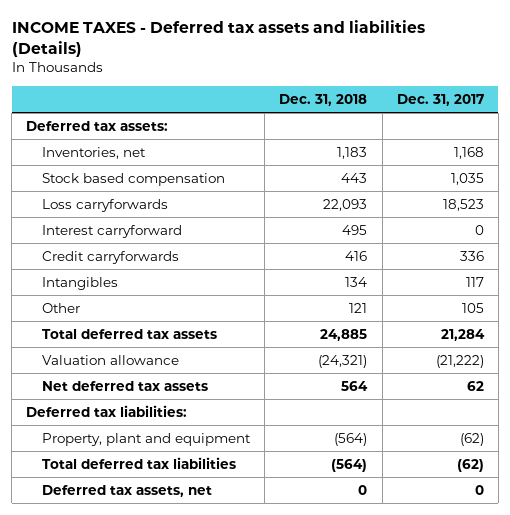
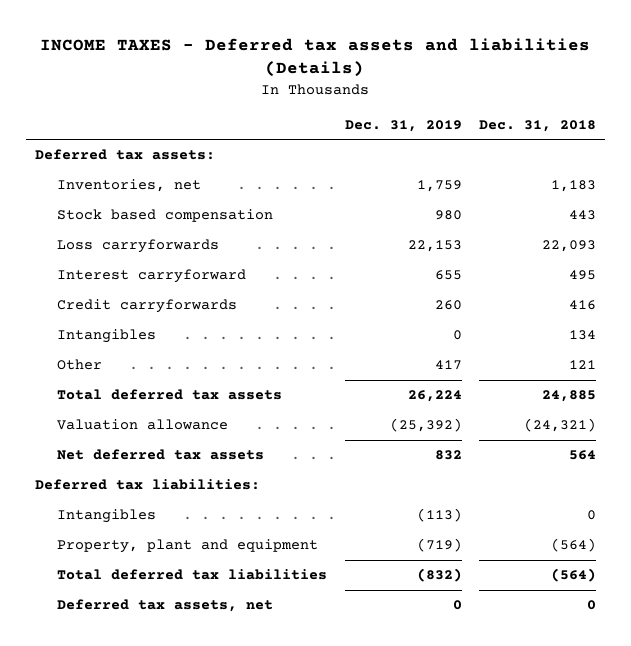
- | Dec. 31, 2018 | Dec. 31, 2017
+ | Dec. 31, 2019 | Dec. 31, 2018
+ Intangibles | (113) | 0

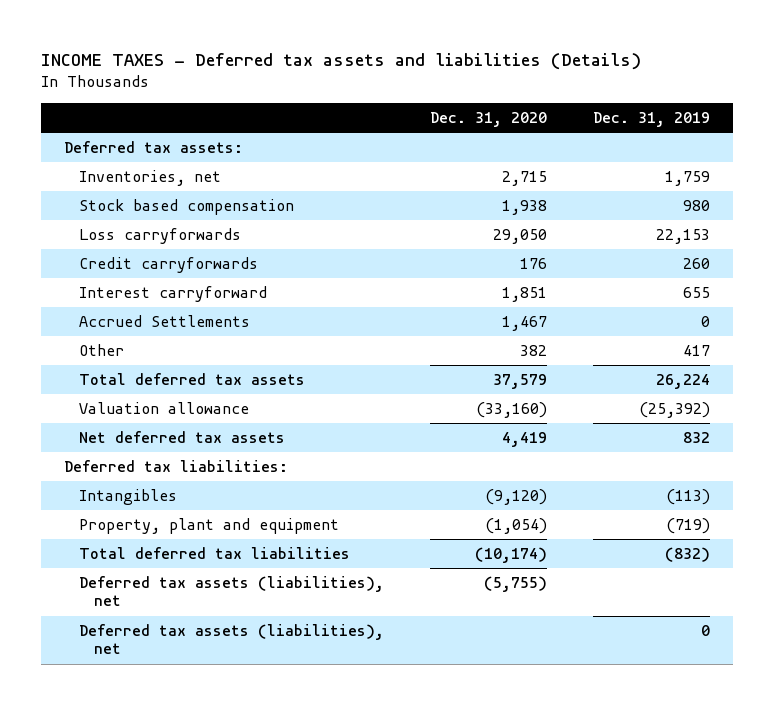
- | Dec. 31, 2019 | Dec. 31, 2018
+ | Dec. 31, 2020 | Dec. 31, 2019
- Intangibles | 0 | 134
moved down: Interest carryforward | 1,851 | 655
+ Accrued Settlements | 1,467 | 0
- Deferred tax assets, net | 0 | 0
+ Deferred tax assets (liabilities), net | (5,755) |
+ Deferred tax assets (liabilities), net | | 0

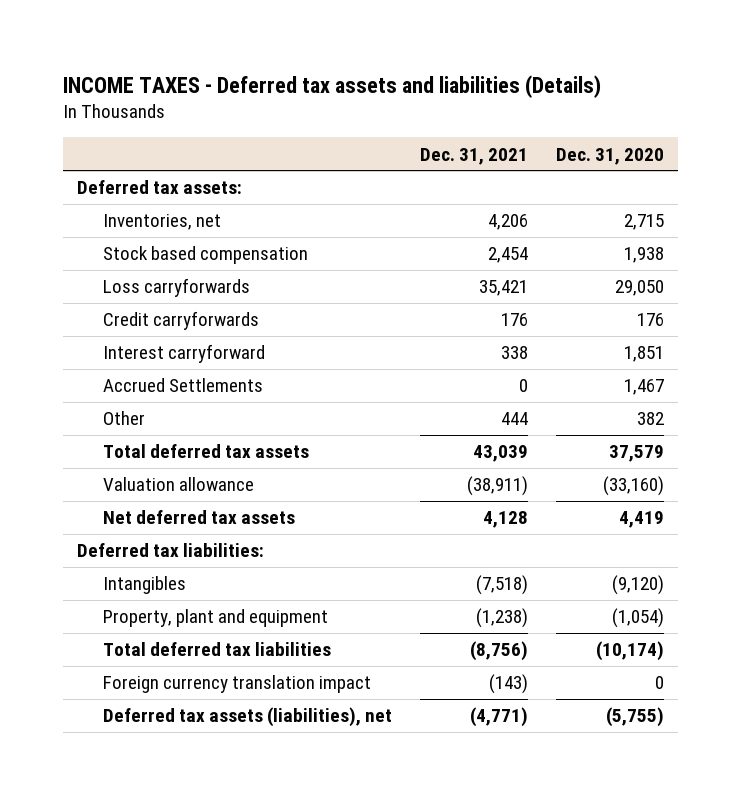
- | Dec. 31, 2020 | Dec. 31, 2019
+ | Dec. 31, 2021 | Dec. 31, 2020
+ Foreign currency translation impact | (143) | 0
- Deferred tax assets (liabilities), net | | 0

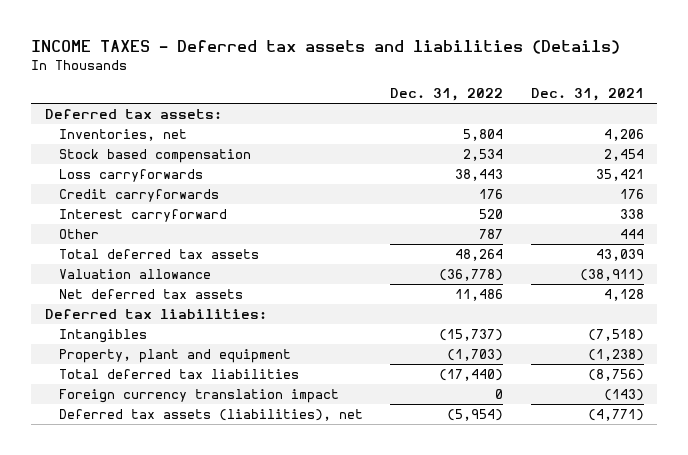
- | Dec. 31, 2021 | Dec. 31, 2020
+ | Dec. 31, 2022 | Dec. 31, 2021
- Accrued Settlements | 0 | 1,467

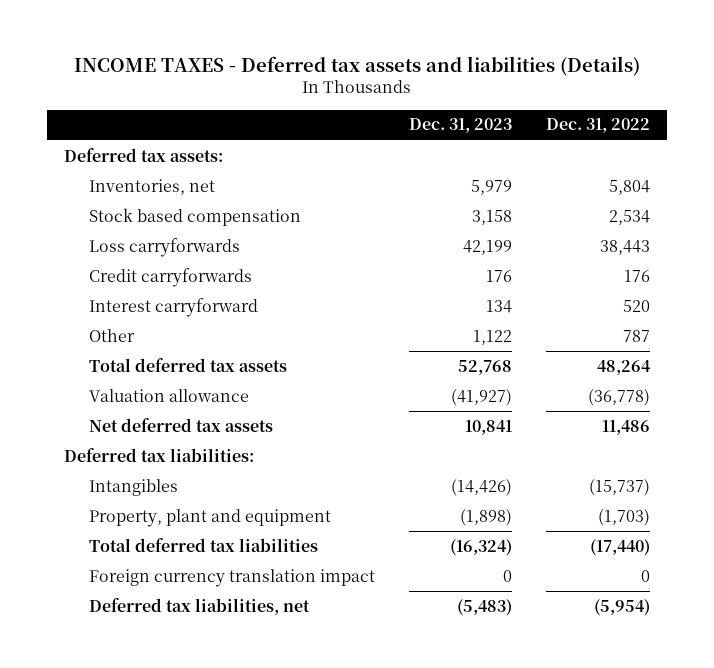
- | Dec. 31, 2022 | Dec. 31, 2021
+ | Dec. 31, 2023 | Dec. 31, 2022
- Deferred tax assets (liabilities), net | (5,954) | (4,771)
+ Deferred tax liabilities, net | (5,483) | (5,954)

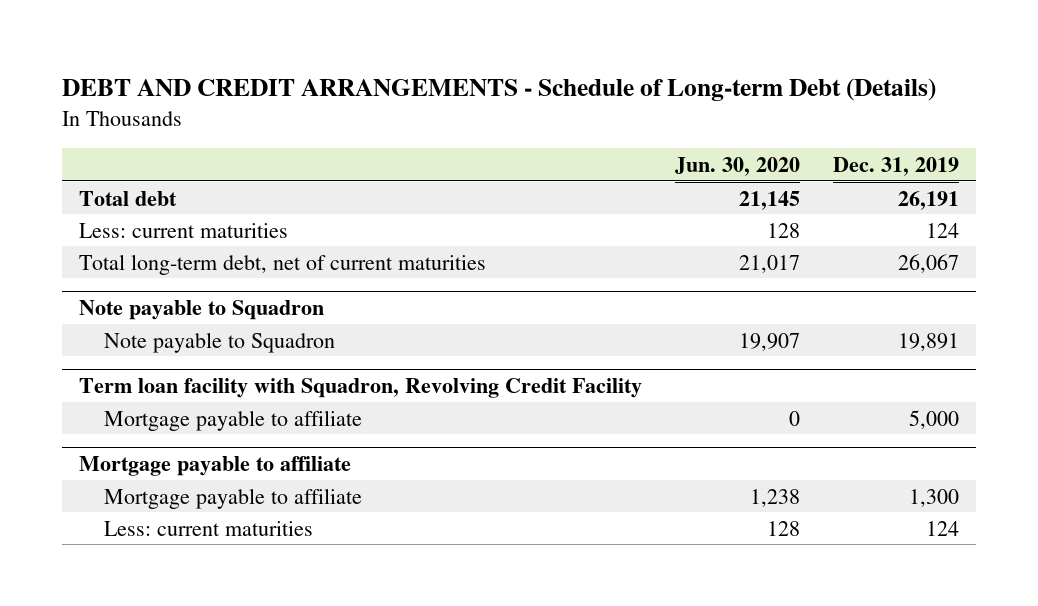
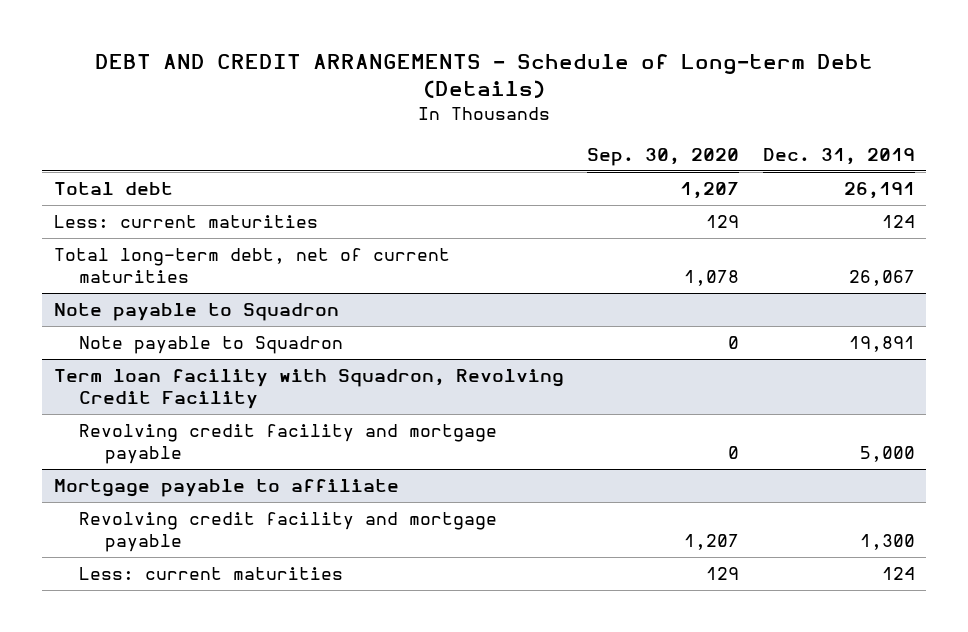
- | Jun. 30, 2020 | Dec. 31, 2019
+ | Sep. 30, 2020 | Dec. 31, 2019
@ Term loan facility with Squadron, Revolving Credit Facility
- Mortgage payable to affiliate | 0 | 5,000
+ Revolving credit facility and mortgage payable | 0 | 5,000
@ Mortgage payable to affiliate
- Mortgage payable to affiliate | 1,238 | 1,300
+ Revolving credit facility and mortgage payable | 1,207 | 1,300

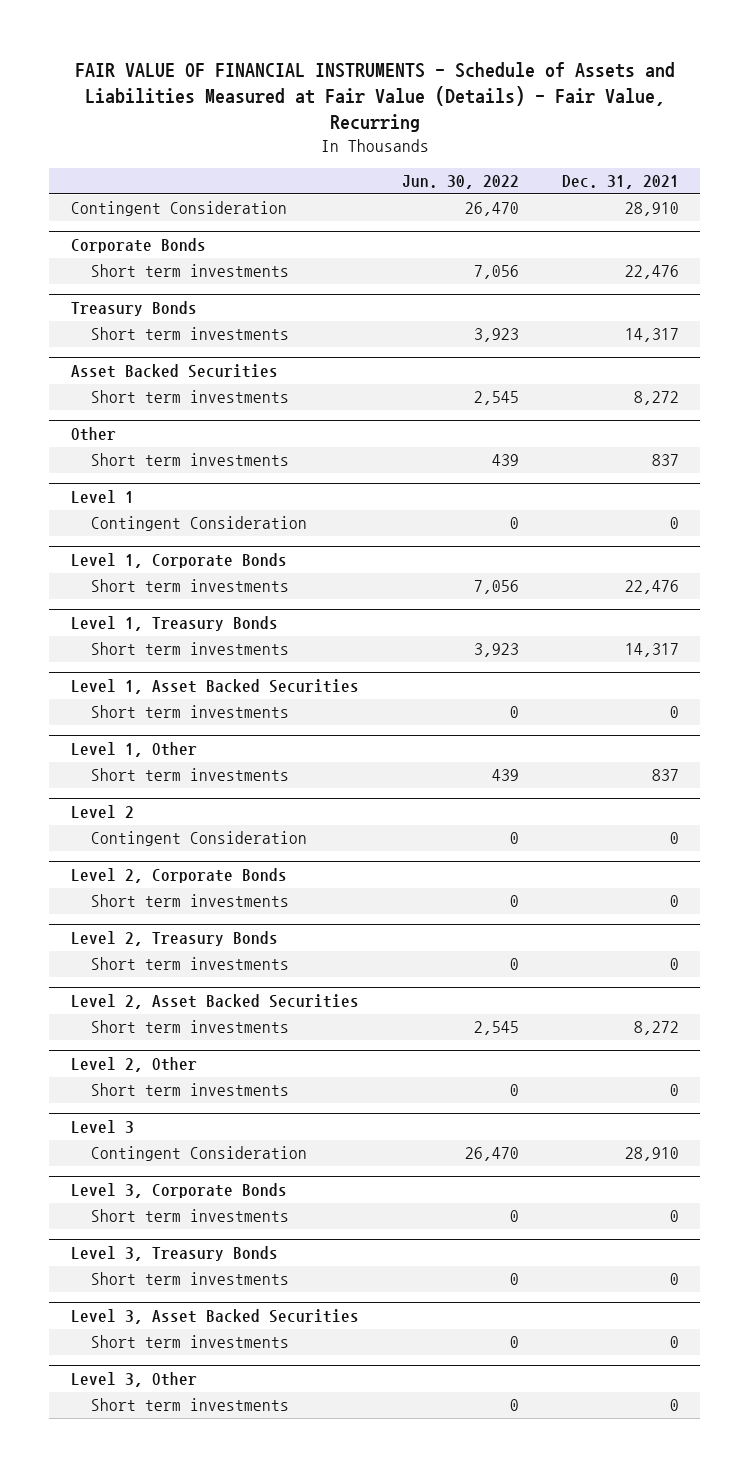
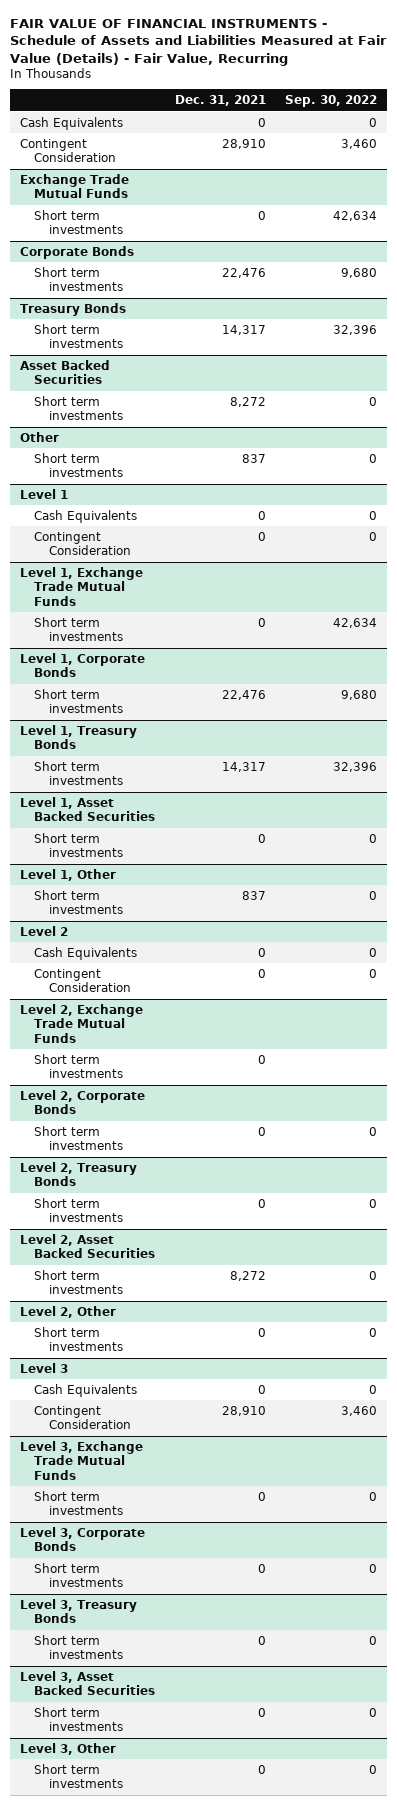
- | Jun. 30, 2022 | Dec. 31, 2021
+ | Dec. 31, 2021 | Sep. 30, 2022
+ Cash Equivalents | 0 | 0
+ Exchange Trade Mutual Funds
+ Short term investments | 0 | 42,634
@ Level 1
+ Cash Equivalents | 0 | 0
+ Level 1, Exchange Trade Mutual Funds
+ Short term investments | 0 | 42,634
@ Level 2
+ Cash Equivalents | 0 | 0
+ Level 2, Exchange Trade Mutual Funds
+ Short term investments | 0 |
@ Level 3
+ Cash Equivalents | 0 | 0
+ Level 3, Exchange Trade Mutual Funds
+ Short term investments | 0 | 0

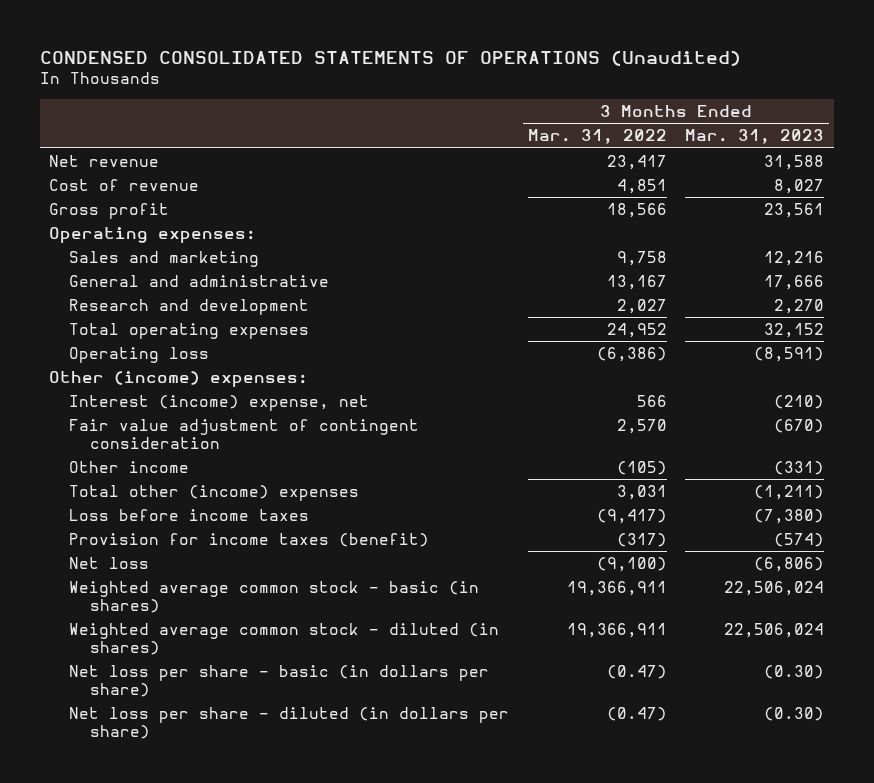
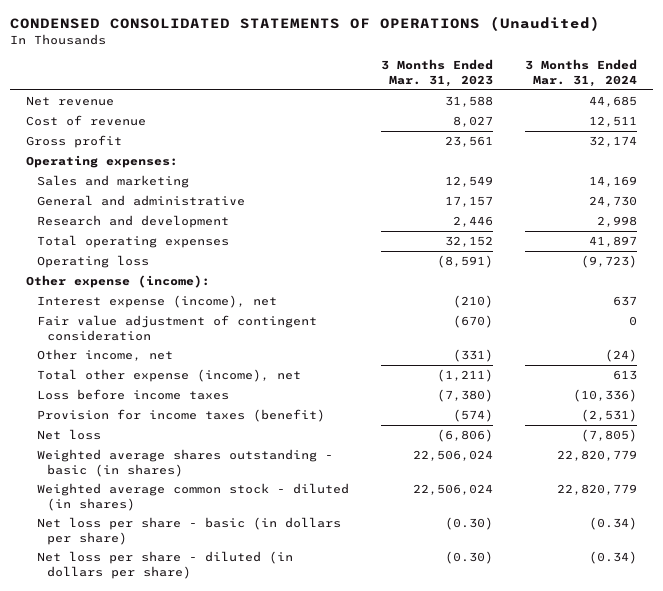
- | 3 Months Ended Mar. 31, 2022 | 3 Months Ended Mar. 31, 2023
+ | 3 Months Ended Mar. 31, 2023 | 3 Months Ended Mar. 31, 2024
- Sales and marketing | 9,758 | 12,216
- General and administrative | 13,167 | 17,666
- Research and development | 2,027 | 2,270
+ Sales and marketing | 12,549 | 14,169
+ General and administrative | 17,157 | 24,730
+ Research and development | 2,446 | 2,998
- Other (income) expenses:
- Interest (income) expense, net | 566 | (210)
+ Other expense (income):
+ Interest expense (income), net | (210) | 637
- Other income | (105) | (331)
- Total other (income) expenses | 3,031 | (1,211)
+ Other income, net | (331) | (24)
+ Total other expense (income), net | (1,211) | 613
- Weighted average common stock - basic (in shares) | 19,366,911 | 22,506,024
+ Weighted average shares outstanding - basic (in shares) | 22,506,024 | 22,820,779

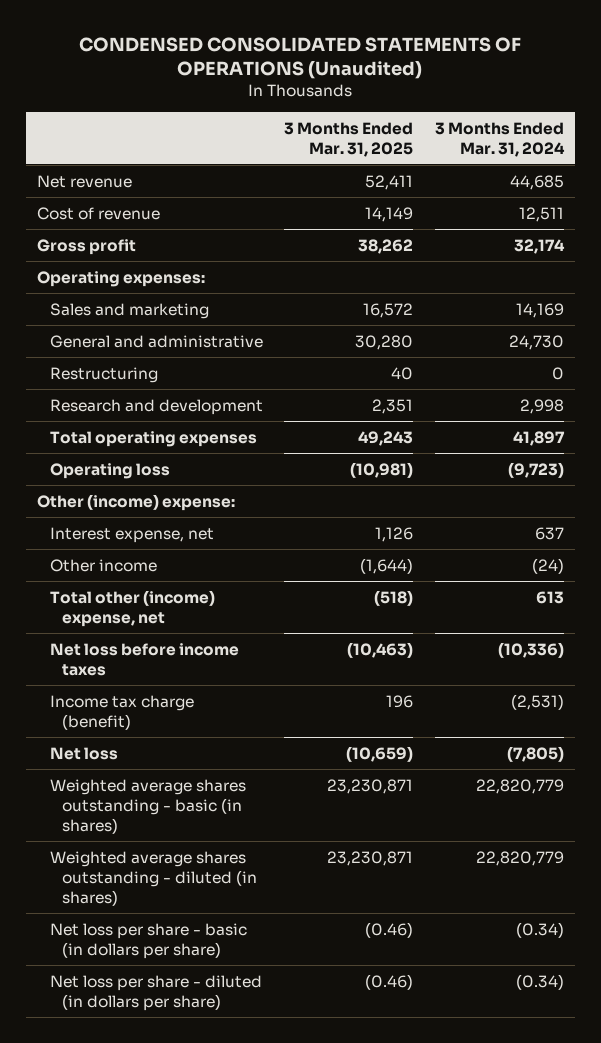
- | 3 Months Ended Mar. 31, 2023 | 3 Months Ended Mar. 31, 2024
+ | 3 Months Ended Mar. 31, 2025 | 3 Months Ended Mar. 31, 2024
+ Restructuring | 40 | 0
- Other expense (income):
- Interest expense (income), net | (210) | 637
- Fair value adjustment of contingent consideration | (670) | 0
- Other income, net | (331) | (24)
- Total other expense (income), net | (1,211) | 613
- Loss before income taxes | (7,380) | (10,336)
- Provision for income taxes (benefit) | (574) | (2,531)
+ Other (income) expense:
+ Interest expense, net | 1,126 | 637
+ Other income | (1,644) | (24)
+ Total other (income) expense, net | (518) | 613
+ Net loss before income taxes | (10,463) | (10,336)
+ Income tax charge (benefit) | 196 | (2,531)
- Weighted average common stock - diluted (in shares) | 22,506,024 | 22,820,779
+ Weighted average shares outstanding - diluted (in shares) | 23,230,871 | 22,820,779

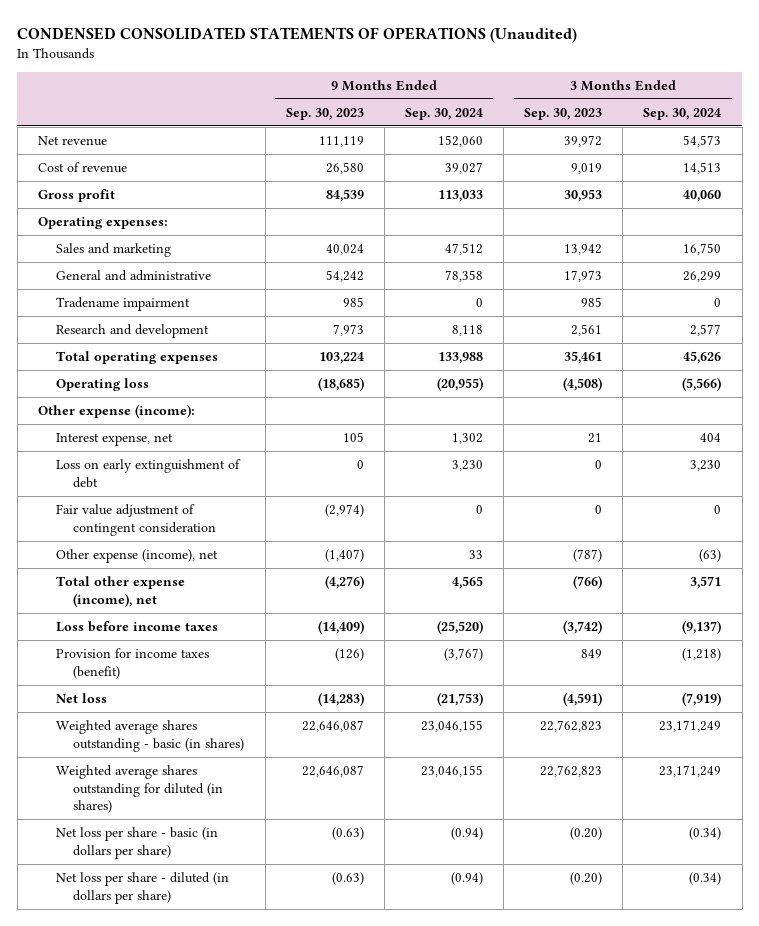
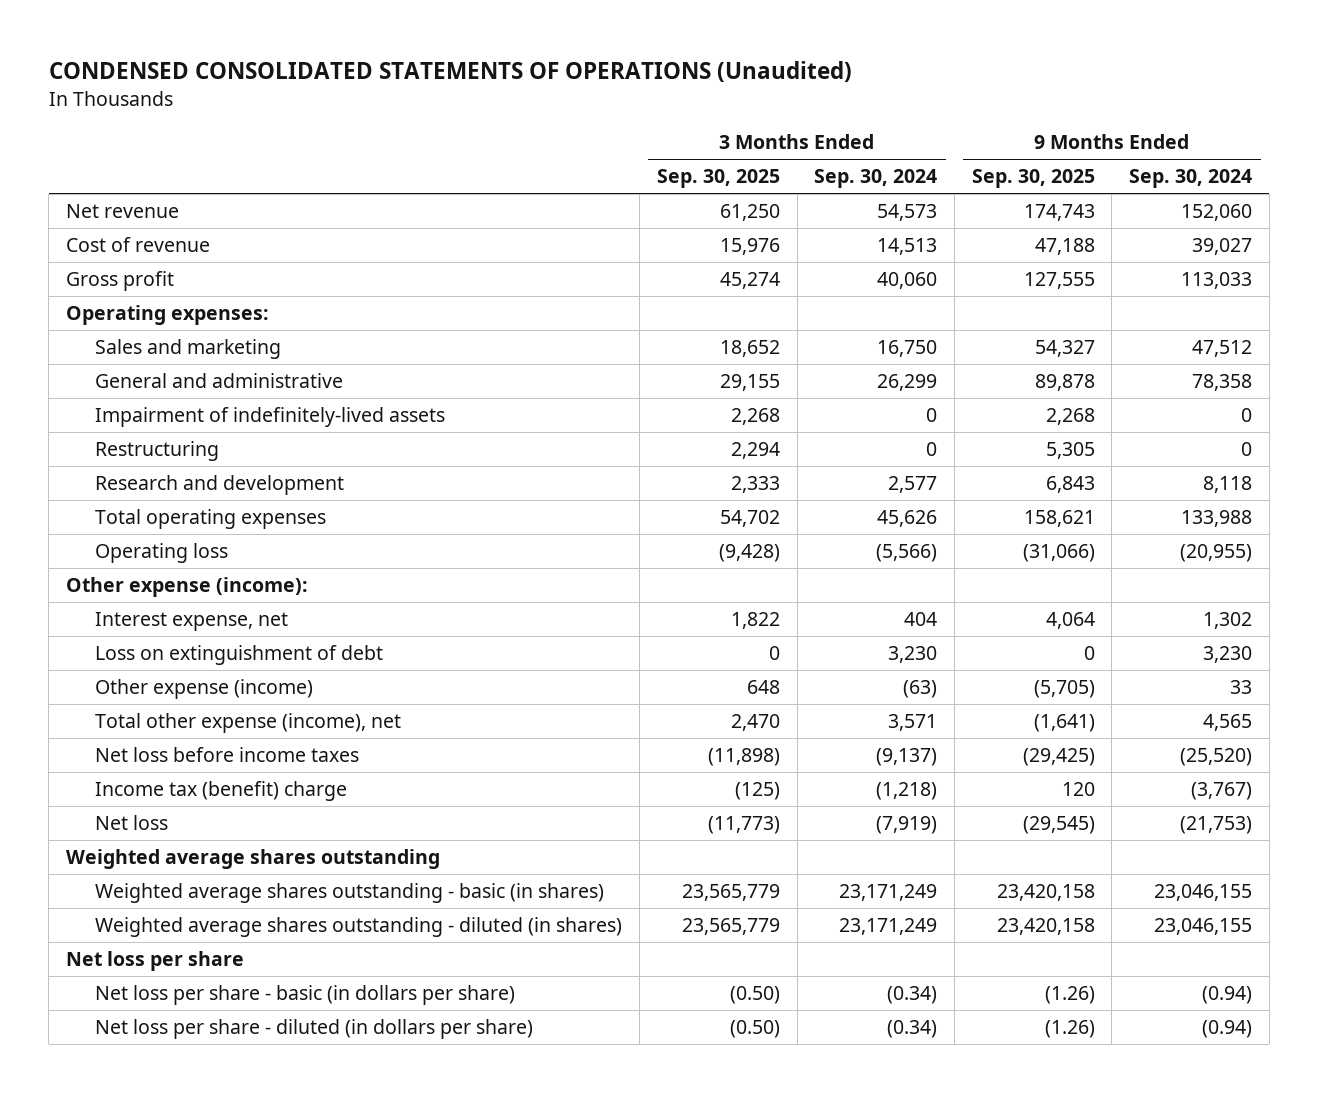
- | 9 Months Ended Sep. 30, 2023 | 9 Months Ended Sep. 30, 2024 | 3 Months Ended Sep. 30, 2023 | 3 Months Ended Sep. 30, 2024
+ | 3 Months Ended Sep. 30, 2025 | 3 Months Ended Sep. 30, 2024 | 9 Months Ended Sep. 30, 2025 | 9 Months Ended Sep. 30, 2024
- Tradename impairment | 985 | 0 | 985 | 0
+ Impairment of indefinitely-lived assets | 2,268 | 0 | 2,268 | 0
+ Restructuring | 2,294 | 0 | 5,305 | 0
- Loss on early extinguishment of debt | 0 | 3,230 | 0 | 3,230
- Fair value adjustment of contingent consideration | (2,974) | 0 | 0 | 0
- Other expense (income), net | (1,407) | 33 | (787) | (63)
+ Loss on extinguishment of debt | 0 | 3,230 | 0 | 3,230
+ Other expense (income) | 648 | (63) | (5,705) | 33
- Loss before income taxes | (14,409) | (25,520) | (3,742) | (9,137)
- Provision for income taxes (benefit) | (126) | (3,767) | 849 | (1,218)
+ Net loss before income taxes | (11,898) | (9,137) | (29,425) | (25,520)
+ Income tax (benefit) charge | (125) | (1,218) | 120 | (3,767)
+ Weighted average shares outstanding
- Weighted average shares outstanding for diluted (in shares) | 22,646,087 | 23,046,155 | 22,762,823 | 23,171,249
+ Weighted average shares outstanding - diluted (in shares) | 23,565,779 | 23,171,249 | 23,420,158 | 23,046,155
+ Net loss per share

